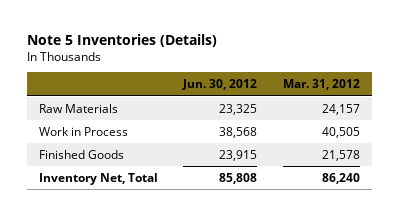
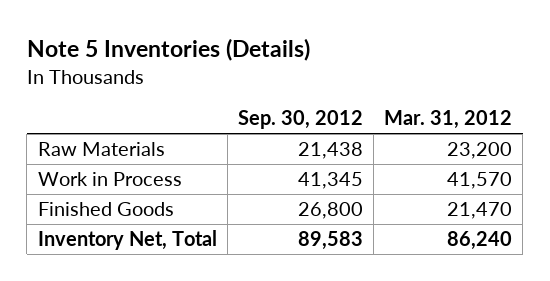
- | Jun. 30, 2012 | Mar. 31, 2012
+ | Sep. 30, 2012 | Mar. 31, 2012
- Raw Materials | 23,325 | 24,157
- Work in Process | 38,568 | 40,505
- Finished Goods | 23,915 | 21,578
+ Raw Materials | 21,438 | 23,200
+ Work in Process | 41,345 | 41,570
+ Finished Goods | 26,800 | 21,470

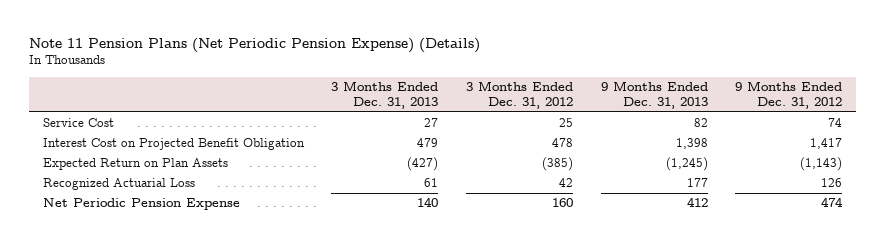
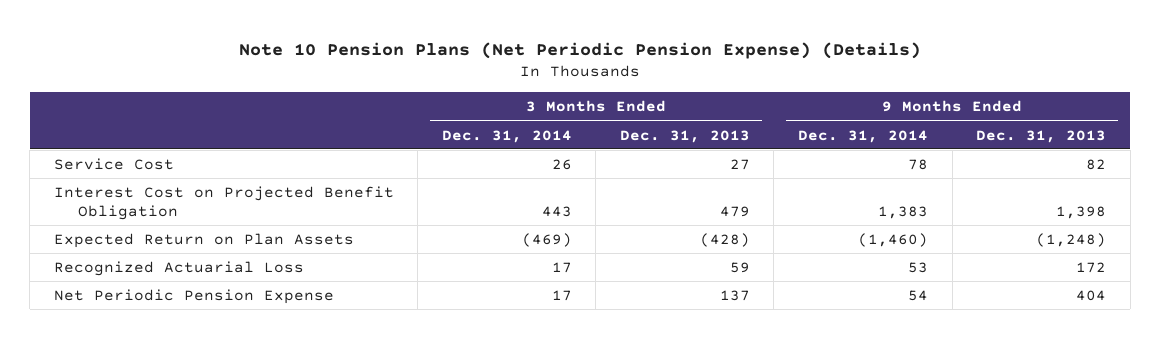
- Note 11 Pension Plans (Net Periodic Pension Expense) (Details)
+ Note 10 Pension Plans (Net Periodic Pension Expense) (Details)
- | 3 Months Ended Dec. 31, 2013 | 3 Months Ended Dec. 31, 2012 | 9 Months Ended Dec. 31, 2013 | 9 Months Ended Dec. 31, 2012
+ | 3 Months Ended Dec. 31, 2014 | 3 Months Ended Dec. 31, 2013 | 9 Months Ended Dec. 31, 2014 | 9 Months Ended Dec. 31, 2013
- Expected Return on Plan Assets | (427) | (385) | (1,245) | (1,143)
- Recognized Actuarial Loss | 61 | 42 | 177 | 126
- Net Periodic Pension Expense | 140 | 160 | 412 | 474
+ Expected Return on Plan Assets | (469) | (428) | (1,460) | (1,248)
+ Recognized Actuarial Loss | 17 | 59 | 53 | 172
+ Net Periodic Pension Expense | 17 | 137 | 54 | 404

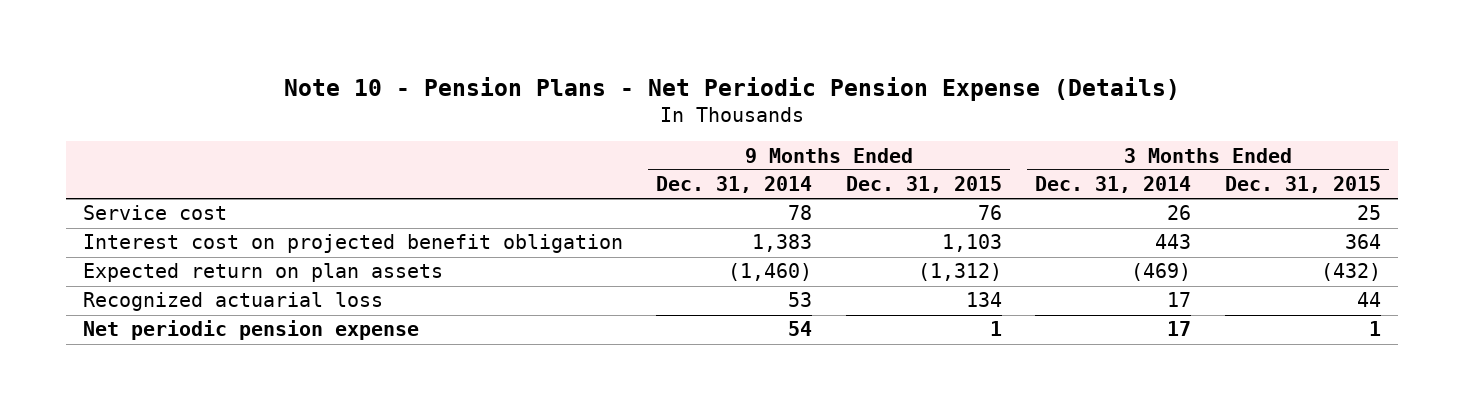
- Note 10 Pension Plans (Net Periodic Pension Expense) (Details)
+ Note 10 - Pension Plans - Net Periodic Pension Expense (Details)
- | 3 Months Ended Dec. 31, 2014 | 3 Months Ended Dec. 31, 2013 | 9 Months Ended Dec. 31, 2014 | 9 Months Ended Dec. 31, 2013
+ | 9 Months Ended Dec. 31, 2014 | 9 Months Ended Dec. 31, 2015 | 3 Months Ended Dec. 31, 2014 | 3 Months Ended Dec. 31, 2015
- Service Cost | 26 | 27 | 78 | 82
- Interest Cost on Projected Benefit Obligation | 443 | 479 | 1,383 | 1,398
- Expected Return on Plan Assets | (469) | (428) | (1,460) | (1,248)
- Recognized Actuarial Loss | 17 | 59 | 53 | 172
- Net Periodic Pension Expense | 17 | 137 | 54 | 404
+ Service cost | 78 | 76 | 26 | 25
+ Interest cost on projected benefit obligation | 1,383 | 1,103 | 443 | 364
+ Expected return on plan assets | (1,460) | (1,312) | (469) | (432)
+ Recognized actuarial loss | 53 | 134 | 17 | 44
+ Net periodic pension expense | 54 | 1 | 17 | 1

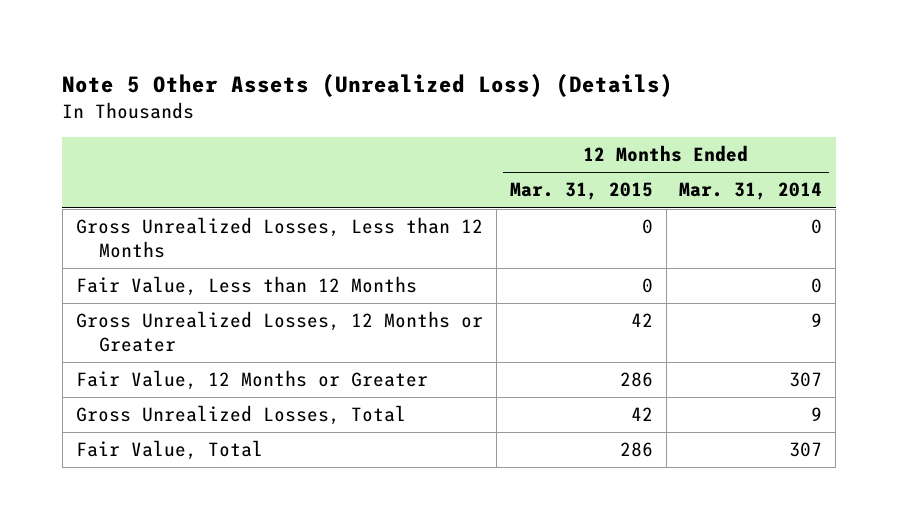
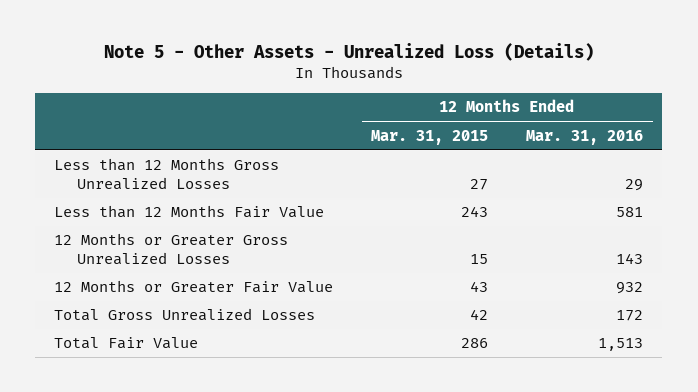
- Note 5 Other Assets (Unrealized Loss) (Details)
+ Note 5 - Other Assets - Unrealized Loss (Details)
- | 12 Months Ended Mar. 31, 2015 | 12 Months Ended Mar. 31, 2014
+ | 12 Months Ended Mar. 31, 2015 | 12 Months Ended Mar. 31, 2016
- Gross Unrealized Losses, Less than 12 Months | 0 | 0
- Fair Value, Less than 12 Months | 0 | 0
- Gross Unrealized Losses, 12 Months or Greater | 42 | 9
- Fair Value, 12 Months or Greater | 286 | 307
- Gross Unrealized Losses, Total | 42 | 9
- Fair Value, Total | 286 | 307
+ Less than 12 Months Gross Unrealized Losses | 27 | 29
+ Less than 12 Months Fair Value | 243 | 581
+ 12 Months or Greater Gross Unrealized Losses | 15 | 143
+ 12 Months or Greater Fair Value | 43 | 932
+ Total Gross Unrealized Losses | 42 | 172
+ Total Fair Value | 286 | 1,513

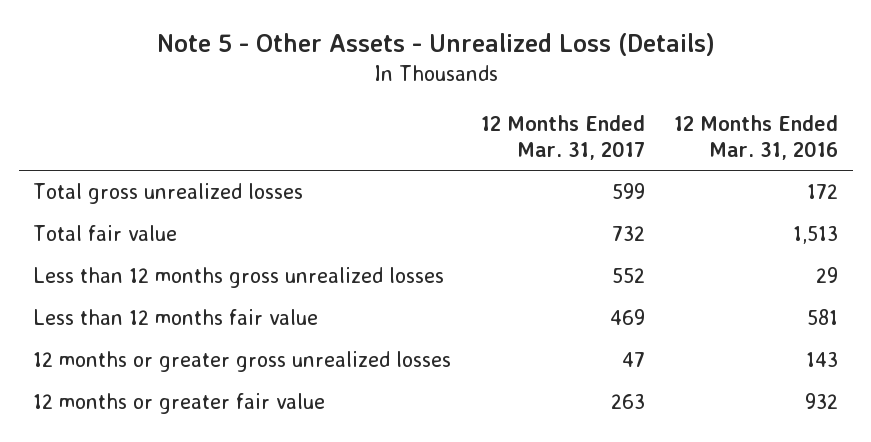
- | 12 Months Ended Mar. 31, 2015 | 12 Months Ended Mar. 31, 2016
+ | 12 Months Ended Mar. 31, 2017 | 12 Months Ended Mar. 31, 2016
- Less than 12 Months Gross Unrealized Losses | 27 | 29
- Less than 12 Months Fair Value | 243 | 581
- 12 Months or Greater Gross Unrealized Losses | 15 | 143
- 12 Months or Greater Fair Value | 43 | 932
- Total Gross Unrealized Losses | 42 | 172
- Total Fair Value | 286 | 1,513
+ Total gross unrealized losses | 599 | 172
+ Total fair value | 732 | 1,513
+ Less than 12 months gross unrealized losses | 552 | 29
+ Less than 12 months fair value | 469 | 581
+ 12 months or greater gross unrealized losses | 47 | 143
+ 12 months or greater fair value | 263 | 932

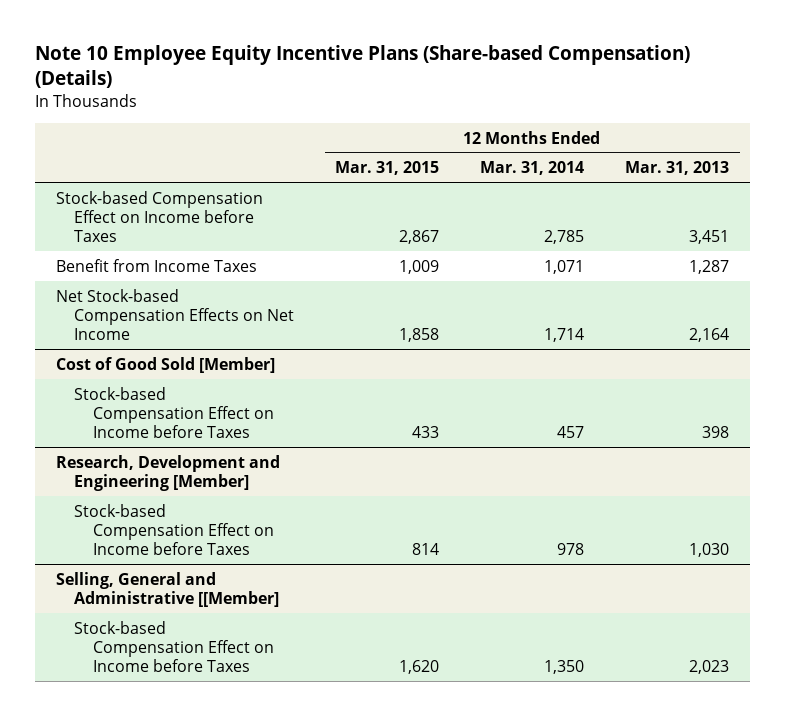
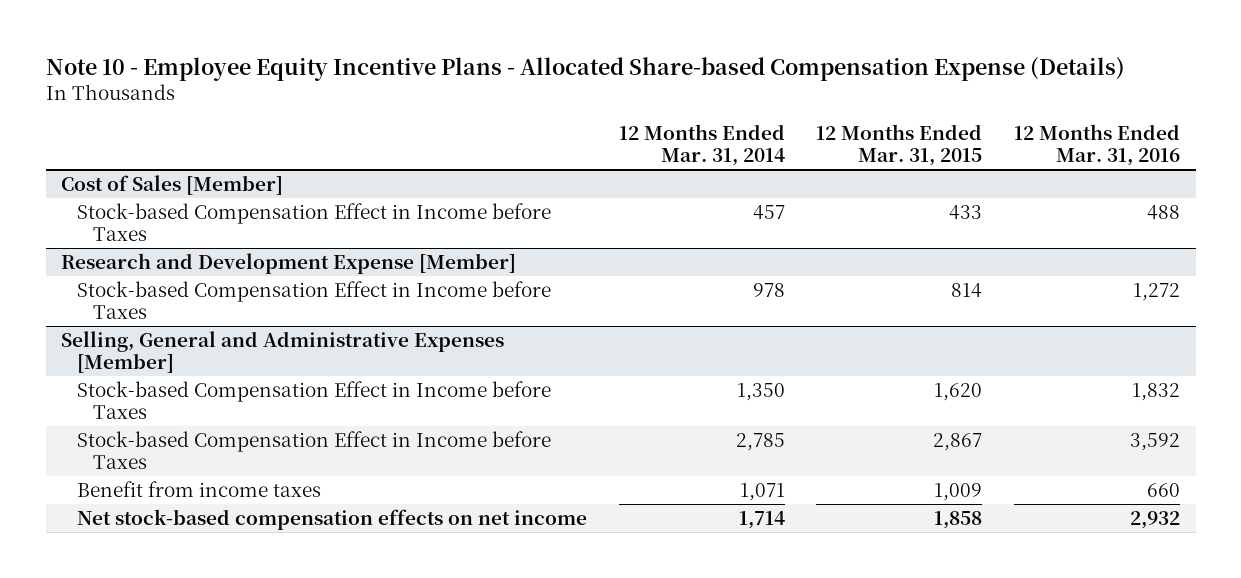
- Note 10 Employee Equity Incentive Plans (Share-based Compensation) (Details)
+ Note 10 - Employee Equity Incentive Plans - Allocated Share-based Compensation Expense (Details)
- | 12 Months Ended Mar. 31, 2015 | 12 Months Ended Mar. 31, 2014 | 12 Months Ended Mar. 31, 2013
+ | 12 Months Ended Mar. 31, 2014 | 12 Months Ended Mar. 31, 2015 | 12 Months Ended Mar. 31, 2016
- Stock-based Compensation Effect on Income before Taxes | 2,867 | 2,785 | 3,451
- Benefit from Income Taxes | 1,009 | 1,071 | 1,287
- Net Stock-based Compensation Effects on Net Income | 1,858 | 1,714 | 2,164
- Cost of Good Sold [Member]
- Stock-based Compensation Effect on Income before Taxes | 433 | 457 | 398
- Research, Development and Engineering [Member]
- Stock-based Compensation Effect on Income before Taxes | 814 | 978 | 1,030
- Selling, General and Administrative [[Member]
- Stock-based Compensation Effect on Income before Taxes | 1,620 | 1,350 | 2,023
+ Cost of Sales [Member]
+ Stock-based Compensation Effect in Income before Taxes | 457 | 433 | 488
+ Research and Development Expense [Member]
+ Stock-based Compensation Effect in Income before Taxes | 978 | 814 | 1,272
+ Selling, General and Administrative Expenses [Member]
+ Stock-based Compensation Effect in Income before Taxes | 1,350 | 1,620 | 1,832
+ Stock-based Compensation Effect in Income before Taxes | 2,785 | 2,867 | 3,592
+ Benefit from income taxes | 1,071 | 1,009 | 660
+ Net stock-based compensation effects on net income | 1,714 | 1,858 | 2,932

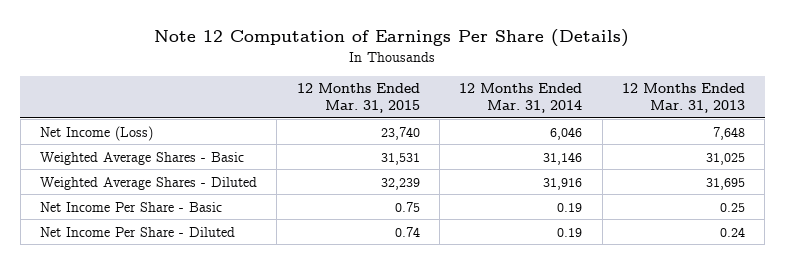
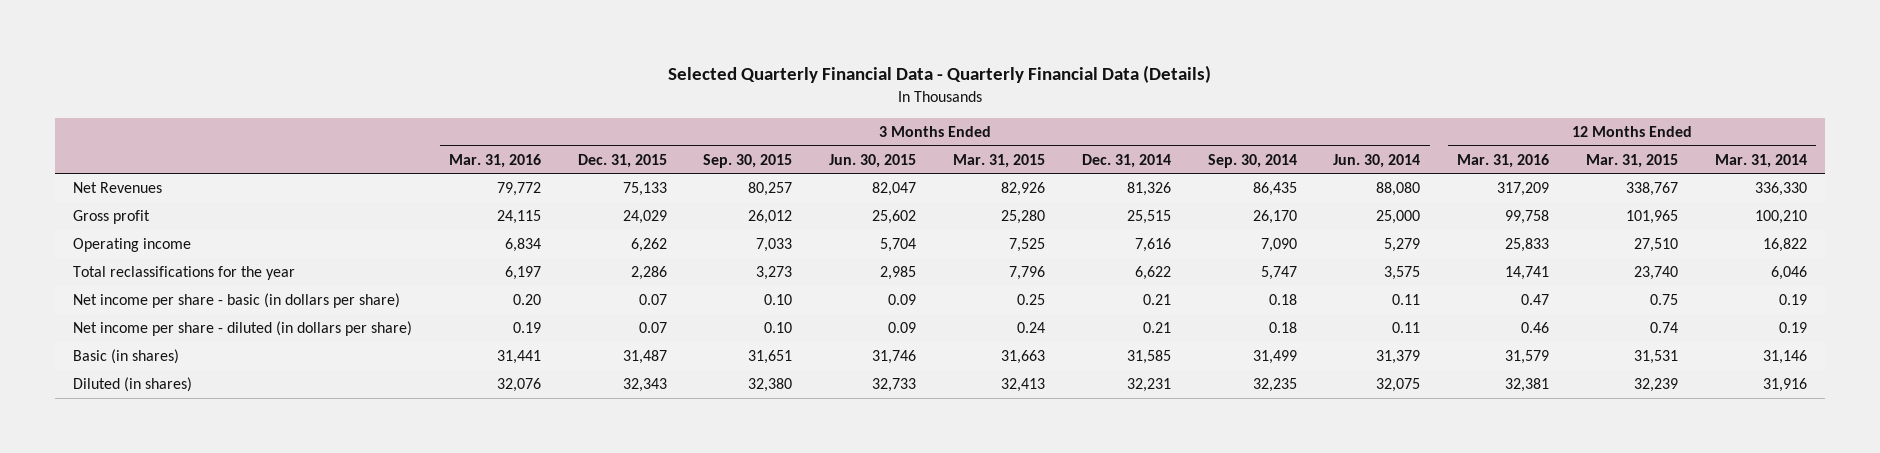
- Note 12 Computation of Earnings Per Share (Details)
+ Selected Quarterly Financial Data - Quarterly Financial Data (Details)
- | 12 Months Ended Mar. 31, 2015 | 12 Months Ended Mar. 31, 2014 | 12 Months Ended Mar. 31, 2013
+ | 3 Months Ended Mar. 31, 2016 | 3 Months Ended Dec. 31, 2015 | 3 Months Ended Sep. 30, 2015 | 3 Months Ended Jun. 30, 2015 | 3 Months Ended Mar. 31, 2015 | 3 Months Ended Dec. 31, 2014 | 3 Months Ended Sep. 30, 2014 | 3 Months Ended Jun. 30, 2014 | 12 Months Ended Mar. 31, 2016 | 12 Months Ended Mar. 31, 2015 | 12 Months Ended Mar. 31, 2014
- Net Income (Loss) | 23,740 | 6,046 | 7,648
- Weighted Average Shares - Basic | 31,531 | 31,146 | 31,025
- Weighted Average Shares - Diluted | 32,239 | 31,916 | 31,695
- Net Income Per Share - Basic | 0.75 | 0.19 | 0.25
- Net Income Per Share - Diluted | 0.74 | 0.19 | 0.24
+ Net Revenues | 79,772 | 75,133 | 80,257 | 82,047 | 82,926 | 81,326 | 86,435 | 88,080 | 317,209 | 338,767 | 336,330
+ Gross profit | 24,115 | 24,029 | 26,012 | 25,602 | 25,280 | 25,515 | 26,170 | 25,000 | 99,758 | 101,965 | 100,210
+ Operating income | 6,834 | 6,262 | 7,033 | 5,704 | 7,525 | 7,616 | 7,090 | 5,279 | 25,833 | 27,510 | 16,822
+ Total reclassifications for the year | 6,197 | 2,286 | 3,273 | 2,985 | 7,796 | 6,622 | 5,747 | 3,575 | 14,741 | 23,740 | 6,046
+ Net income per share - basic (in dollars per share) | 0.20 | 0.07 | 0.10 | 0.09 | 0.25 | 0.21 | 0.18 | 0.11 | 0.47 | 0.75 | 0.19
+ Net income per share - diluted (in dollars per share) | 0.19 | 0.07 | 0.10 | 0.09 | 0.24 | 0.21 | 0.18 | 0.11 | 0.46 | 0.74 | 0.19
+ Basic (in shares) | 31,441 | 31,487 | 31,651 | 31,746 | 31,663 | 31,585 | 31,499 | 31,379 | 31,579 | 31,531 | 31,146
+ Diluted (in shares) | 32,076 | 32,343 | 32,380 | 32,733 | 32,413 | 32,231 | 32,235 | 32,075 | 32,381 | 32,239 | 31,916

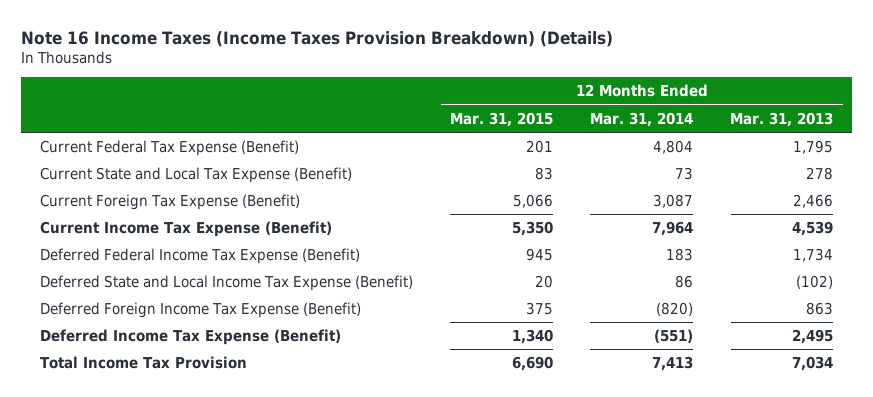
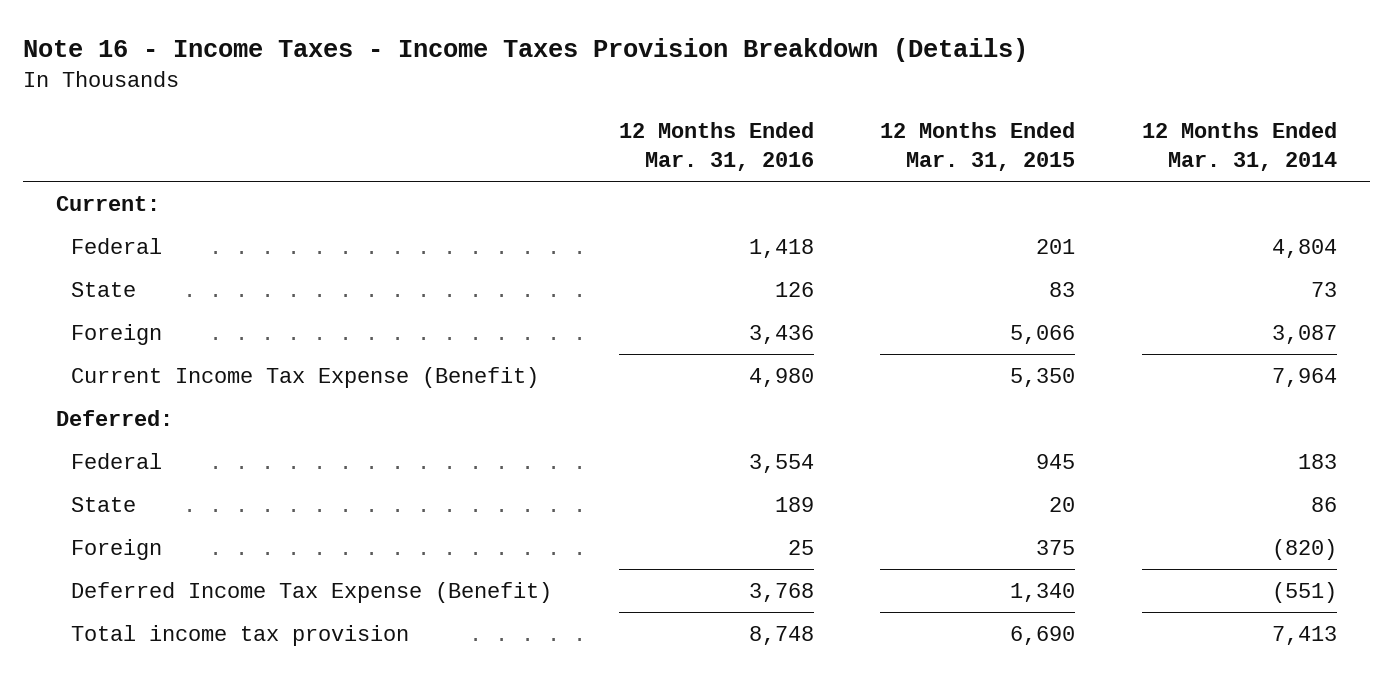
- Note 16 Income Taxes (Income Taxes Provision Breakdown) (Details)
+ Note 16 - Income Taxes - Income Taxes Provision Breakdown (Details)
- | 12 Months Ended Mar. 31, 2015 | 12 Months Ended Mar. 31, 2014 | 12 Months Ended Mar. 31, 2013
+ | 12 Months Ended Mar. 31, 2016 | 12 Months Ended Mar. 31, 2015 | 12 Months Ended Mar. 31, 2014
- Current Federal Tax Expense (Benefit) | 201 | 4,804 | 1,795
- Current State and Local Tax Expense (Benefit) | 83 | 73 | 278
- Current Foreign Tax Expense (Benefit) | 5,066 | 3,087 | 2,466
+ Current:
+ Federal | 1,418 | 201 | 4,804
+ State | 126 | 83 | 73
+ Foreign | 3,436 | 5,066 | 3,087
- Deferred Federal Income Tax Expense (Benefit) | 945 | 183 | 1,734
- Deferred State and Local Income Tax Expense (Benefit) | 20 | 86 | (102)
- Deferred Foreign Income Tax Expense (Benefit) | 375 | (820) | 863
+ Deferred:
+ Federal | 3,554 | 945 | 183
+ State | 189 | 20 | 86
+ Foreign | 25 | 375 | (820)
- Total Income Tax Provision | 6,690 | 7,413 | 7,034
+ Total income tax provision | 8,748 | 6,690 | 7,413

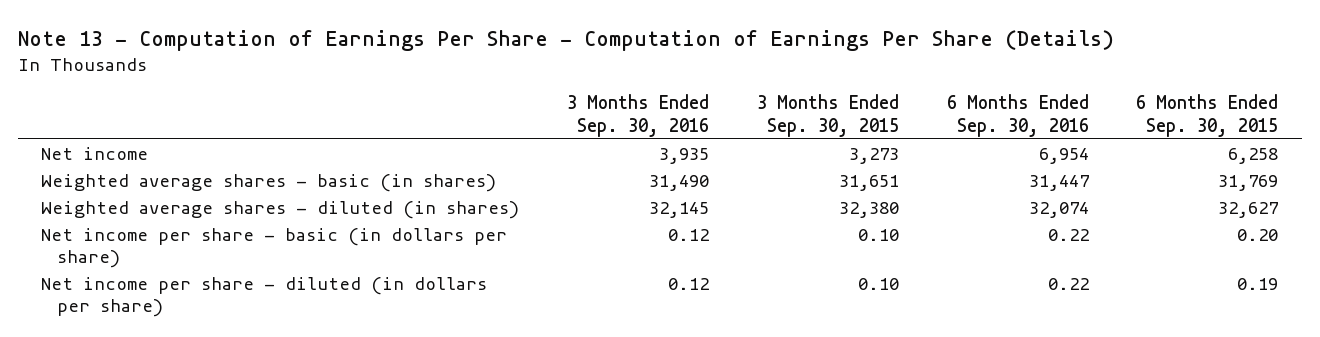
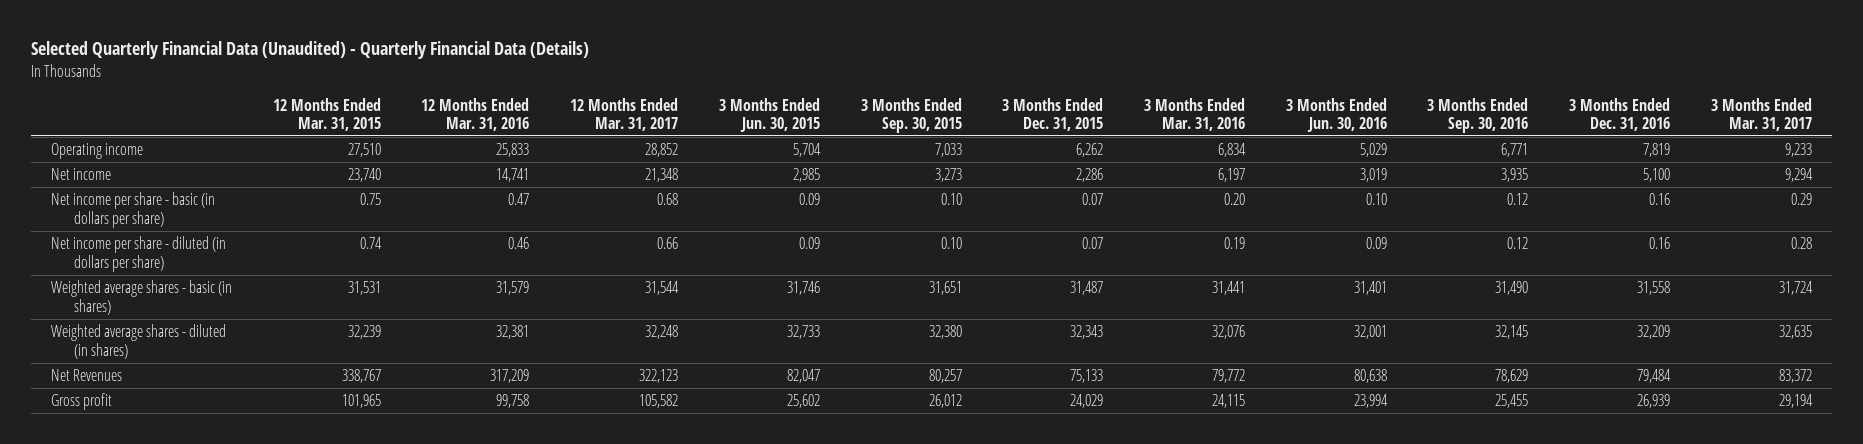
- Note 13 - Computation of Earnings Per Share - Computation of Earnings Per Share (Details)
+ Selected Quarterly Financial Data (Unaudited) - Quarterly Financial Data (Details)
- | 3 Months Ended Sep. 30, 2016 | 3 Months Ended Sep. 30, 2015 | 6 Months Ended Sep. 30, 2016 | 6 Months Ended Sep. 30, 2015
+ | 12 Months Ended Mar. 31, 2015 | 12 Months Ended Mar. 31, 2016 | 12 Months Ended Mar. 31, 2017 | 3 Months Ended Jun. 30, 2015 | 3 Months Ended Sep. 30, 2015 | 3 Months Ended Dec. 31, 2015 | 3 Months Ended Mar. 31, 2016 | 3 Months Ended Jun. 30, 2016 | 3 Months Ended Sep. 30, 2016 | 3 Months Ended Dec. 31, 2016 | 3 Months Ended Mar. 31, 2017
+ Operating income | 27,510 | 25,833 | 28,852 | 5,704 | 7,033 | 6,262 | 6,834 | 5,029 | 6,771 | 7,819 | 9,233
moved down: Weighted average shares - basic (in shares) | 31,531 | 31,579 | 31,544 | 31,746 | 31,651 | 31,487 | 31,441 | 31,401 | 31,490 | 31,558 | 31,724
moved down: Weighted average shares - diluted (in shares) | 32,239 | 32,381 | 32,248 | 32,733 | 32,380 | 32,343 | 32,076 | 32,001 | 32,145 | 32,209 | 32,635
+ Net Revenues | 338,767 | 317,209 | 322,123 | 82,047 | 80,257 | 75,133 | 79,772 | 80,638 | 78,629 | 79,484 | 83,372
+ Gross profit | 101,965 | 99,758 | 105,582 | 25,602 | 26,012 | 24,029 | 24,115 | 23,994 | 25,455 | 26,939 | 29,194

